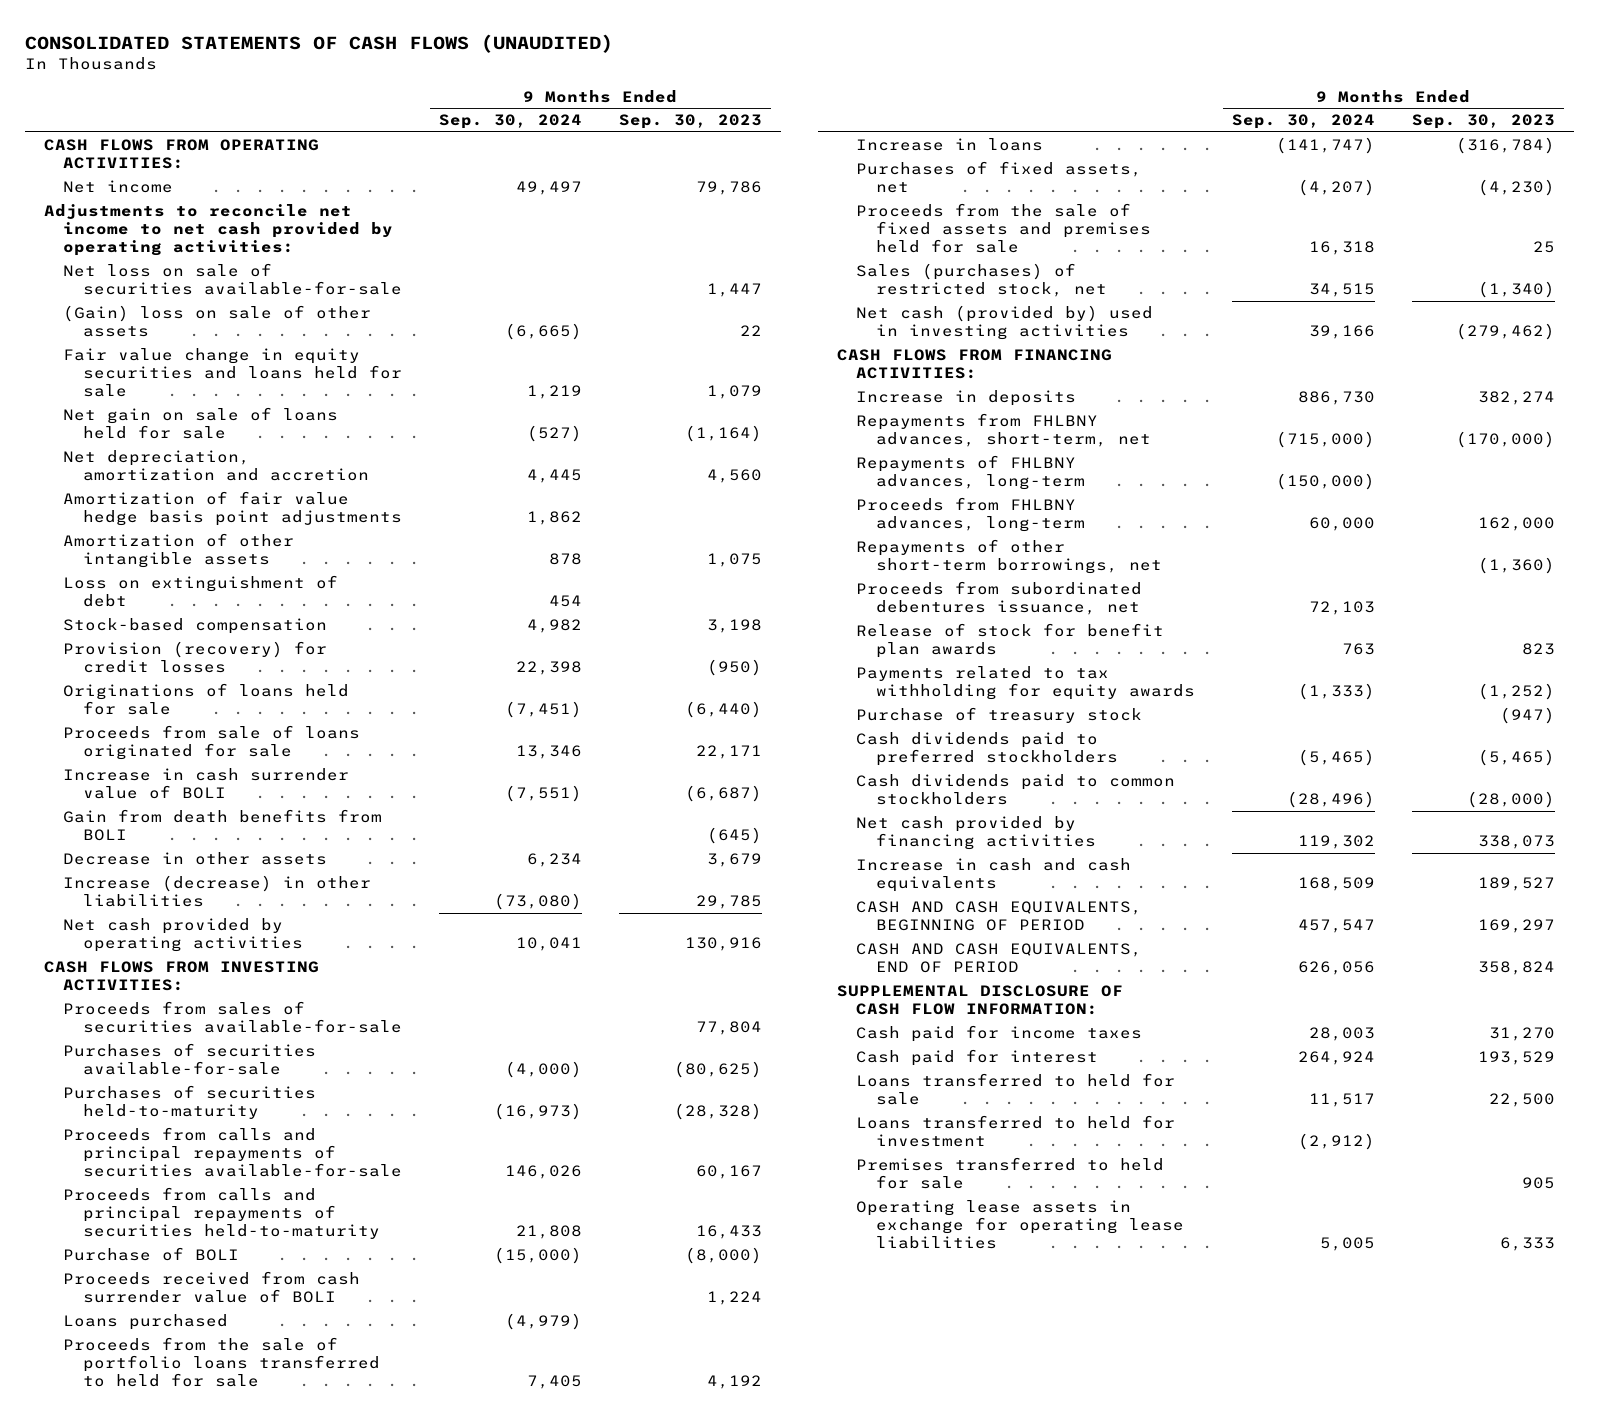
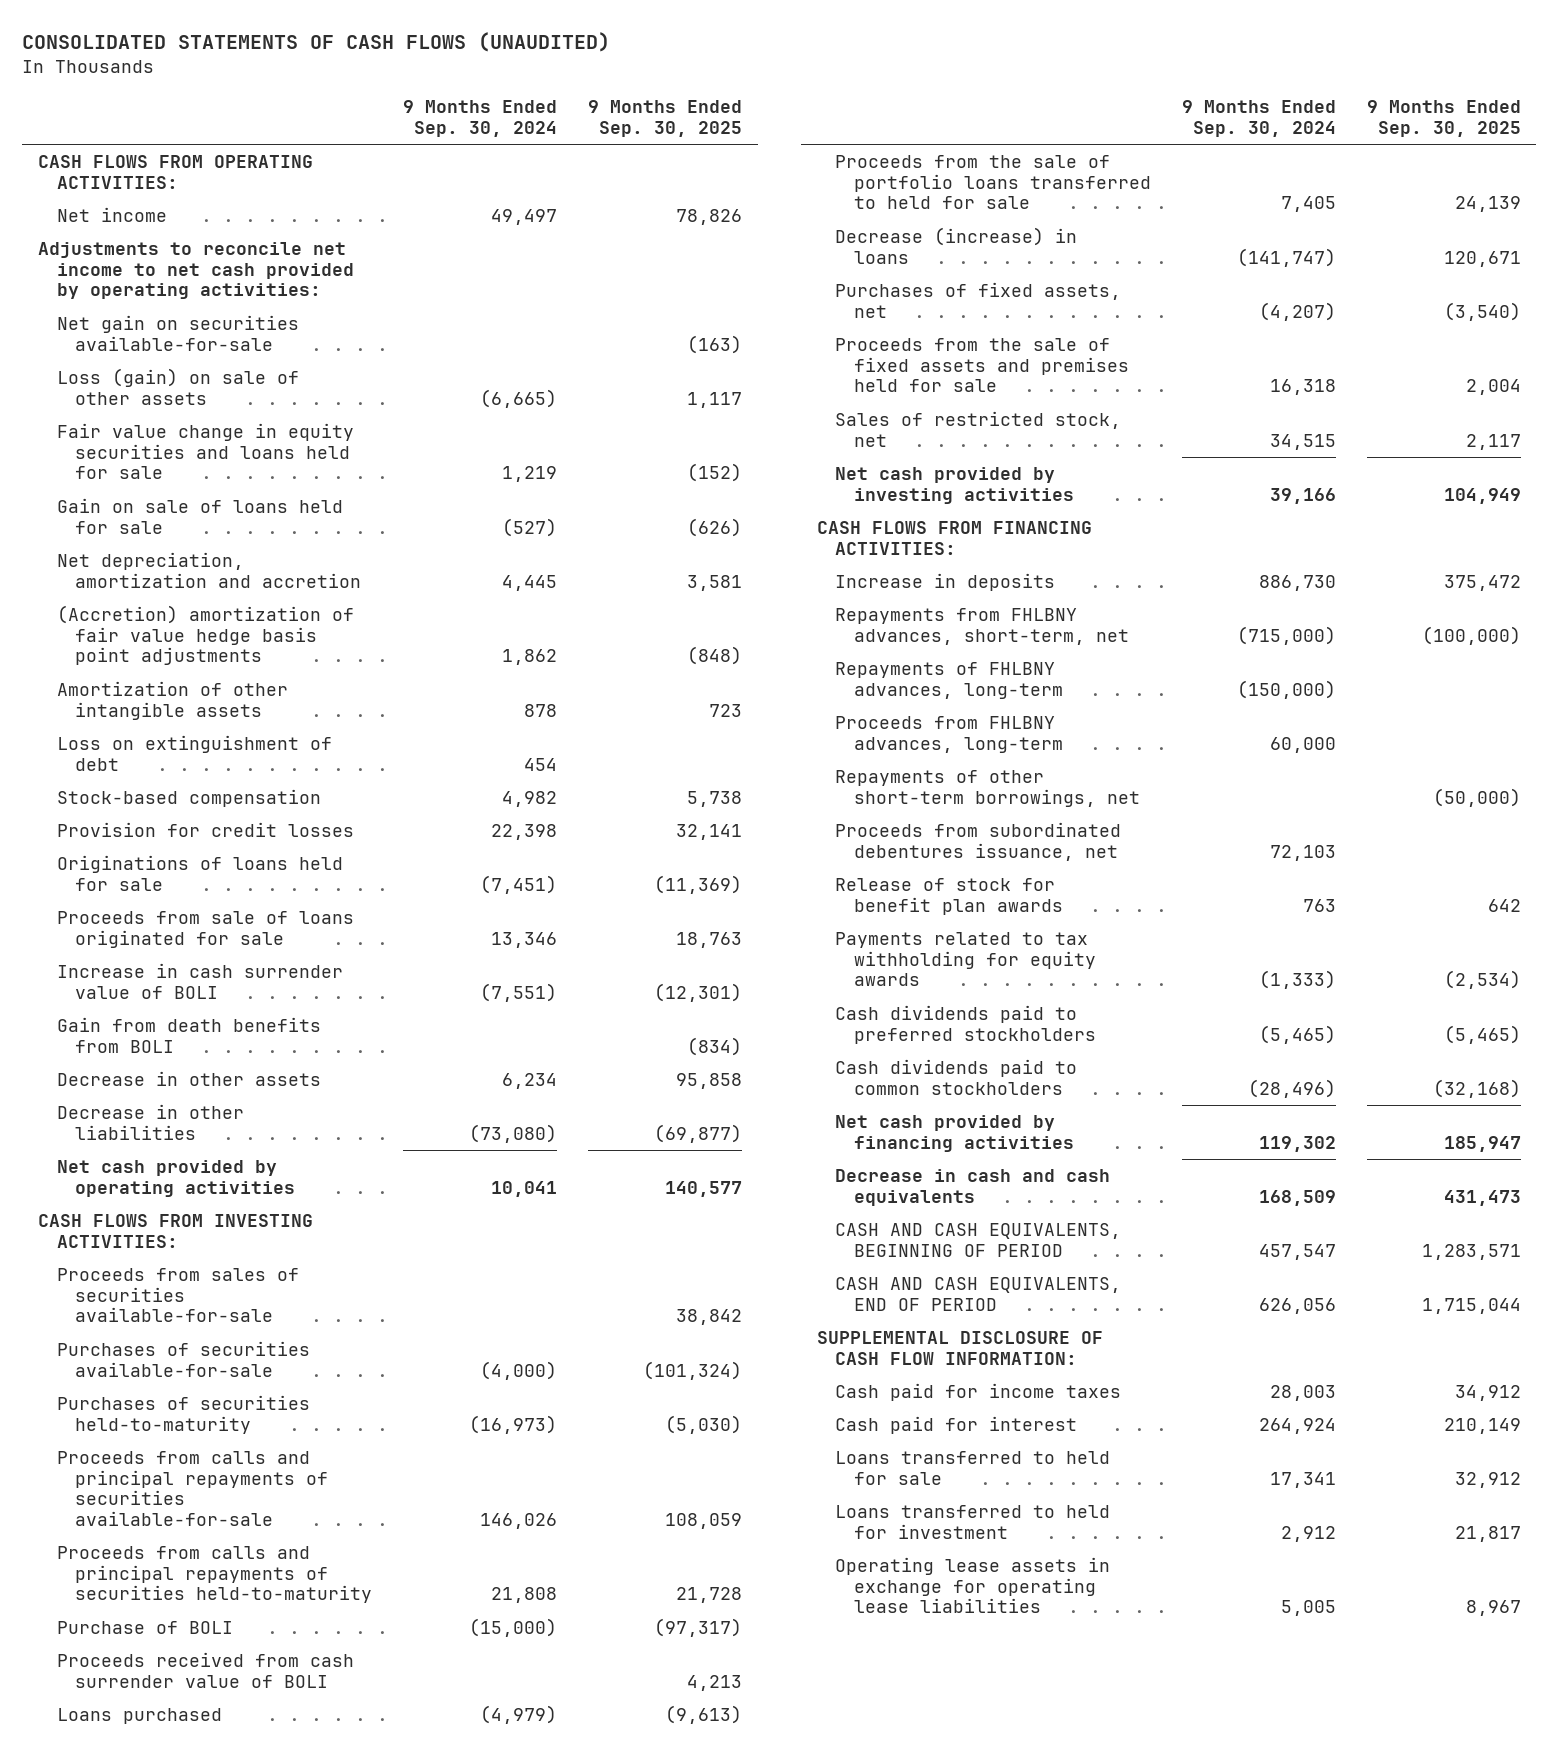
- | 9 Months Ended Sep. 30, 2024 | 9 Months Ended Sep. 30, 2023
+ | 9 Months Ended Sep. 30, 2024 | 9 Months Ended Sep. 30, 2025
- Net loss on sale of securities available-for-sale | | 1,447
- (Gain) loss on sale of other assets | (6,665) | 22
+ Net gain on securities available-for-sale | | (163)
+ Loss (gain) on sale of other assets | (6,665) | 1,117
- Net gain on sale of loans held for sale | (527) | (1,164)
+ Gain on sale of loans held for sale | (527) | (626)
- Amortization of fair value hedge basis point adjustments | 1,862 |
+ (Accretion) amortization of fair value hedge basis point adjustments | 1,862 | (848)
- Provision (recovery) for credit losses | 22,398 | (950)
+ Provision for credit losses | 22,398 | 32,141
- Increase (decrease) in other liabilities | (73,080) | 29,785
+ Decrease in other liabilities | (73,080) | (69,877)
- Increase in loans | (141,747) | (316,784)
+ Decrease (increase) in loans | (141,747) | 120,671
- Sales (purchases) of restricted stock, net | 34,515 | (1,340)
- Net cash (provided by) used in investing activities | 39,166 | (279,462)
+ Sales of restricted stock, net | 34,515 | 2,117
+ Net cash provided by investing activities | 39,166 | 104,949
- Purchase of treasury stock | | (947)
- Increase in cash and cash equivalents | 168,509 | 189,527
+ Decrease in cash and cash equivalents | 168,509 | 431,473
- Loans transferred to held for sale | 11,517 | 22,500
- Loans transferred to held for investment | (2,912) |
- Premises transferred to held for sale | | 905
+ Loans transferred to held for sale | 17,341 | 32,912
+ Loans transferred to held for investment | 2,912 | 21,817

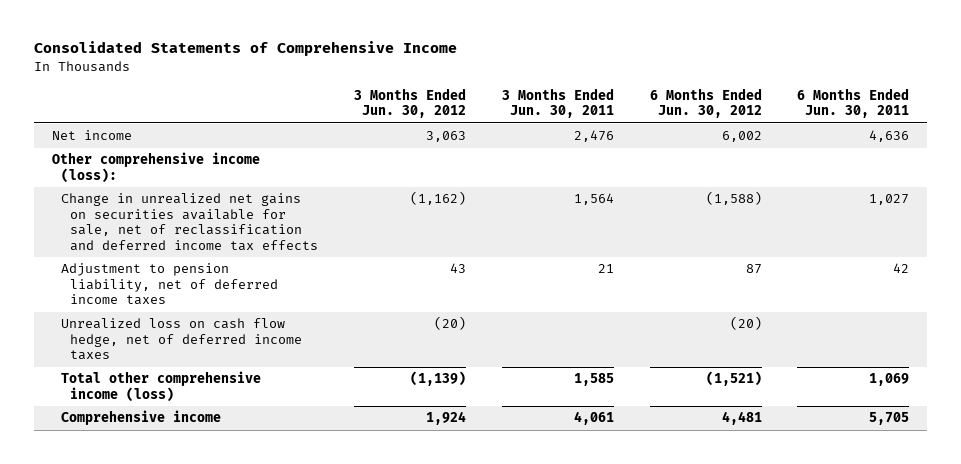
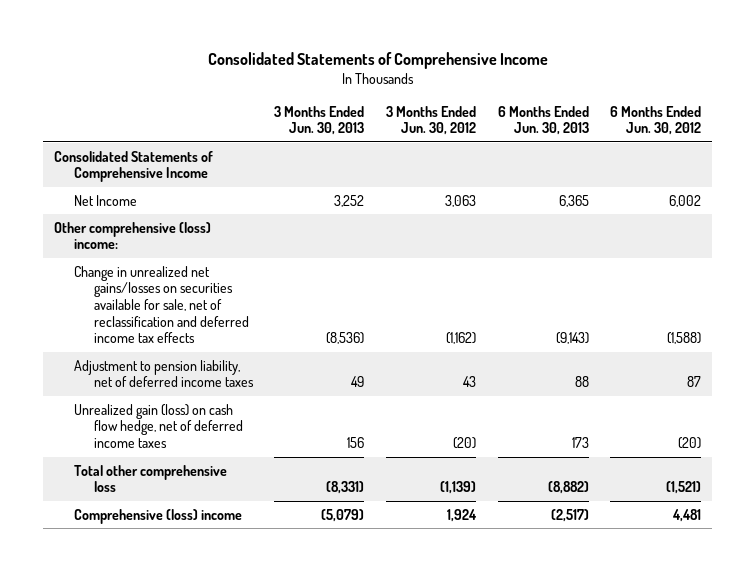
- | 3 Months Ended Jun. 30, 2012 | 3 Months Ended Jun. 30, 2011 | 6 Months Ended Jun. 30, 2012 | 6 Months Ended Jun. 30, 2011
+ | 3 Months Ended Jun. 30, 2013 | 3 Months Ended Jun. 30, 2012 | 6 Months Ended Jun. 30, 2013 | 6 Months Ended Jun. 30, 2012
- Net income | 3,063 | 2,476 | 6,002 | 4,636
- Other comprehensive income (loss):
- Change in unrealized net gains on securities available for sale, net of reclassification and deferred income tax effects | (1,162) | 1,564 | (1,588) | 1,027
+ Consolidated Statements of Comprehensive Income
+ Net Income | 3,252 | 3,063 | 6,365 | 6,002
+ Other comprehensive (loss) income:
+ Change in unrealized net gains/losses on securities available for sale, net of reclassification and deferred income tax effects | (8,536) | (1,162) | (9,143) | (1,588)
- Unrealized loss on cash flow hedge, net of deferred income taxes | (20) | | (20) |
- Total other comprehensive income (loss) | (1,139) | 1,585 | (1,521) | 1,069
- Comprehensive income | 1,924 | 4,061 | 4,481 | 5,705
+ Unrealized gain (loss) on cash flow hedge, net of deferred income taxes | 156 | (20) | 173 | (20)
+ Total other comprehensive loss | (8,331) | (1,139) | (8,882) | (1,521)
+ Comprehensive (loss) income | (5,079) | 1,924 | (2,517) | 4,481

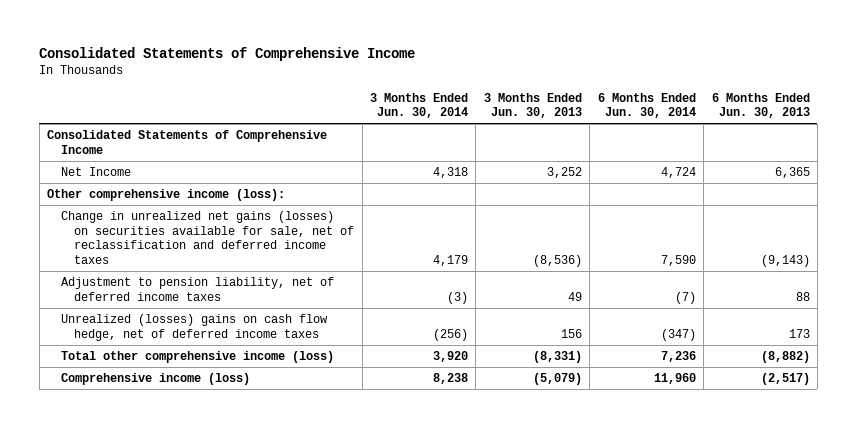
- | 3 Months Ended Jun. 30, 2013 | 3 Months Ended Jun. 30, 2012 | 6 Months Ended Jun. 30, 2013 | 6 Months Ended Jun. 30, 2012
+ | 3 Months Ended Jun. 30, 2014 | 3 Months Ended Jun. 30, 2013 | 6 Months Ended Jun. 30, 2014 | 6 Months Ended Jun. 30, 2013
- Other comprehensive (loss) income:
- Change in unrealized net gains/losses on securities available for sale, net of reclassification and deferred income tax effects | (8,536) | (1,162) | (9,143) | (1,588)
+ Other comprehensive income (loss):
+ Change in unrealized net gains (losses) on securities available for sale, net of reclassification and deferred income taxes | 4,179 | (8,536) | 7,590 | (9,143)
- Unrealized gain (loss) on cash flow hedge, net of deferred income taxes | 156 | (20) | 173 | (20)
- Total other comprehensive loss | (8,331) | (1,139) | (8,882) | (1,521)
- Comprehensive (loss) income | (5,079) | 1,924 | (2,517) | 4,481
+ Unrealized (losses) gains on cash flow hedge, net of deferred income taxes | (256) | 156 | (347) | 173
+ Total other comprehensive income (loss) | 3,920 | (8,331) | 7,236 | (8,882)
+ Comprehensive income (loss) | 8,238 | (5,079) | 11,960 | (2,517)

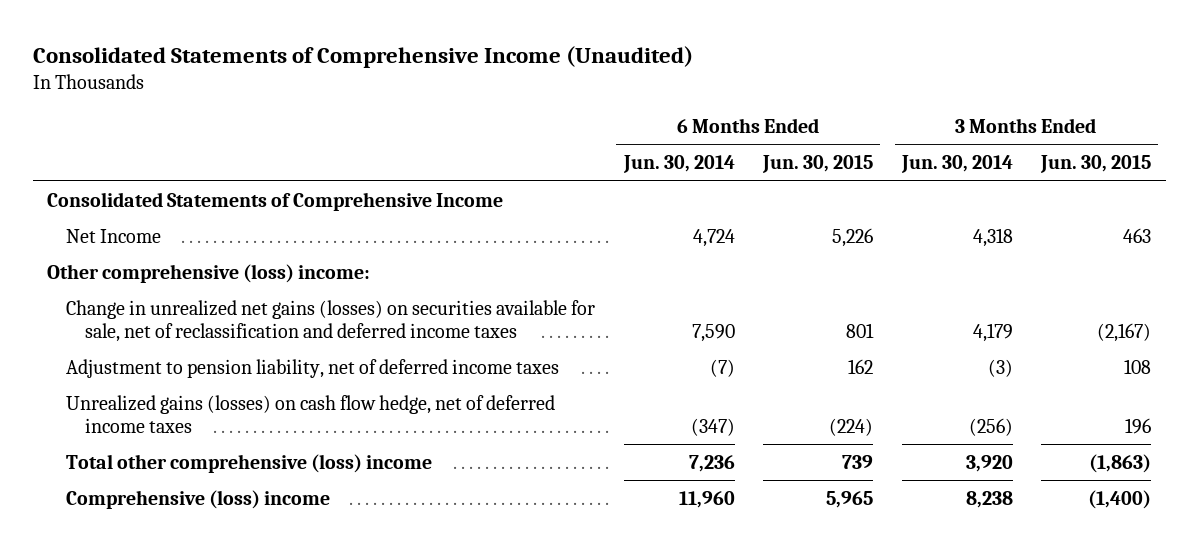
- Consolidated Statements of Comprehensive Income
+ Consolidated Statements of Comprehensive Income (Unaudited)
- | 3 Months Ended Jun. 30, 2014 | 3 Months Ended Jun. 30, 2013 | 6 Months Ended Jun. 30, 2014 | 6 Months Ended Jun. 30, 2013
+ | 6 Months Ended Jun. 30, 2014 | 6 Months Ended Jun. 30, 2015 | 3 Months Ended Jun. 30, 2014 | 3 Months Ended Jun. 30, 2015
- Other comprehensive income (loss):
+ Other comprehensive (loss) income:
- Unrealized (losses) gains on cash flow hedge, net of deferred income taxes | (256) | 156 | (347) | 173
- Total other comprehensive income (loss) | 3,920 | (8,331) | 7,236 | (8,882)
- Comprehensive income (loss) | 8,238 | (5,079) | 11,960 | (2,517)
+ Unrealized gains (losses) on cash flow hedge, net of deferred income taxes | (347) | (224) | (256) | 196
+ Total other comprehensive (loss) income | 7,236 | 739 | 3,920 | (1,863)
+ Comprehensive (loss) income | 11,960 | 5,965 | 8,238 | (1,400)

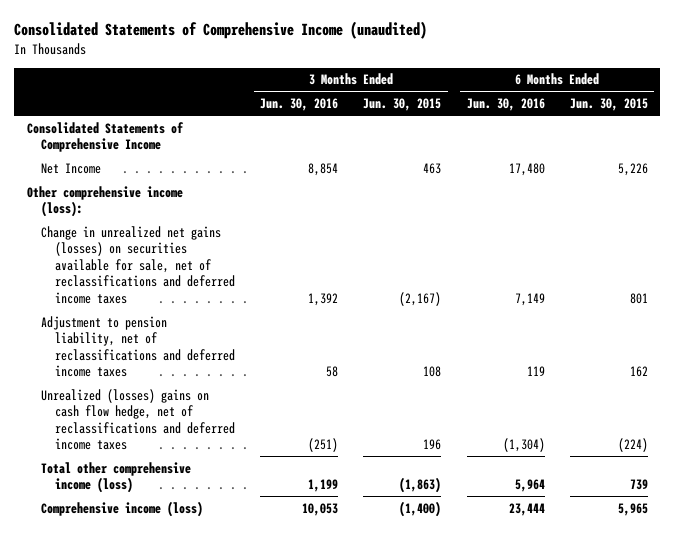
- Consolidated Statements of Comprehensive Income (Unaudited)
+ Consolidated Statements of Comprehensive Income (unaudited)
- | 6 Months Ended Jun. 30, 2014 | 6 Months Ended Jun. 30, 2015 | 3 Months Ended Jun. 30, 2014 | 3 Months Ended Jun. 30, 2015
+ | 3 Months Ended Jun. 30, 2016 | 3 Months Ended Jun. 30, 2015 | 6 Months Ended Jun. 30, 2016 | 6 Months Ended Jun. 30, 2015
- Other comprehensive (loss) income:
- Change in unrealized net gains (losses) on securities available for sale, net of reclassification and deferred income taxes | 7,590 | 801 | 4,179 | (2,167)
- Adjustment to pension liability, net of deferred income taxes | (7) | 162 | (3) | 108
- Unrealized gains (losses) on cash flow hedge, net of deferred income taxes | (347) | (224) | (256) | 196
- Total other comprehensive (loss) income | 7,236 | 739 | 3,920 | (1,863)
- Comprehensive (loss) income | 11,960 | 5,965 | 8,238 | (1,400)
+ Other comprehensive income (loss):
+ Change in unrealized net gains (losses) on securities available for sale, net of reclassifications and deferred income taxes | 1,392 | (2,167) | 7,149 | 801
+ Adjustment to pension liability, net of reclassifications and deferred income taxes | 58 | 108 | 119 | 162
+ Unrealized (losses) gains on cash flow hedge, net of reclassifications and deferred income taxes | (251) | 196 | (1,304) | (224)
+ Total other comprehensive income (loss) | 1,199 | (1,863) | 5,964 | 739
+ Comprehensive income (loss) | 10,053 | (1,400) | 23,444 | 5,965

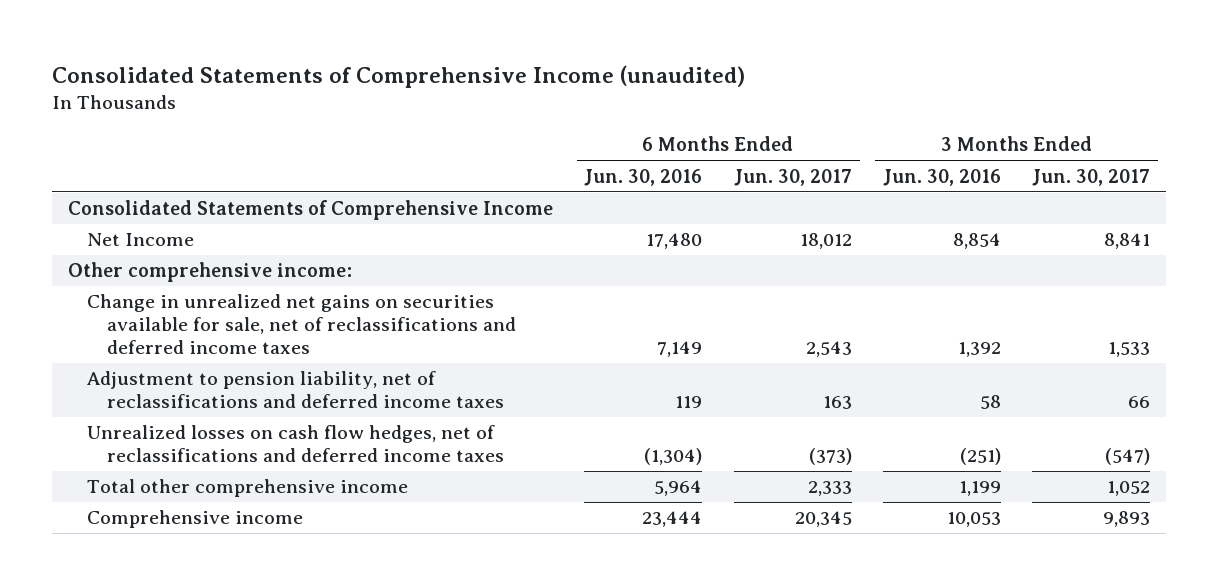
- | 3 Months Ended Jun. 30, 2016 | 3 Months Ended Jun. 30, 2015 | 6 Months Ended Jun. 30, 2016 | 6 Months Ended Jun. 30, 2015
+ | 6 Months Ended Jun. 30, 2016 | 6 Months Ended Jun. 30, 2017 | 3 Months Ended Jun. 30, 2016 | 3 Months Ended Jun. 30, 2017
- Other comprehensive income (loss):
- Change in unrealized net gains (losses) on securities available for sale, net of reclassifications and deferred income taxes | 1,392 | (2,167) | 7,149 | 801
+ Other comprehensive income:
+ Change in unrealized net gains on securities available for sale, net of reclassifications and deferred income taxes | 7,149 | 2,543 | 1,392 | 1,533
- Unrealized (losses) gains on cash flow hedge, net of reclassifications and deferred income taxes | (251) | 196 | (1,304) | (224)
- Total other comprehensive income (loss) | 1,199 | (1,863) | 5,964 | 739
- Comprehensive income (loss) | 10,053 | (1,400) | 23,444 | 5,965
+ Unrealized losses on cash flow hedges, net of reclassifications and deferred income taxes | (1,304) | (373) | (251) | (547)
+ Total other comprehensive income | 5,964 | 2,333 | 1,199 | 1,052
+ Comprehensive income | 23,444 | 20,345 | 10,053 | 9,893

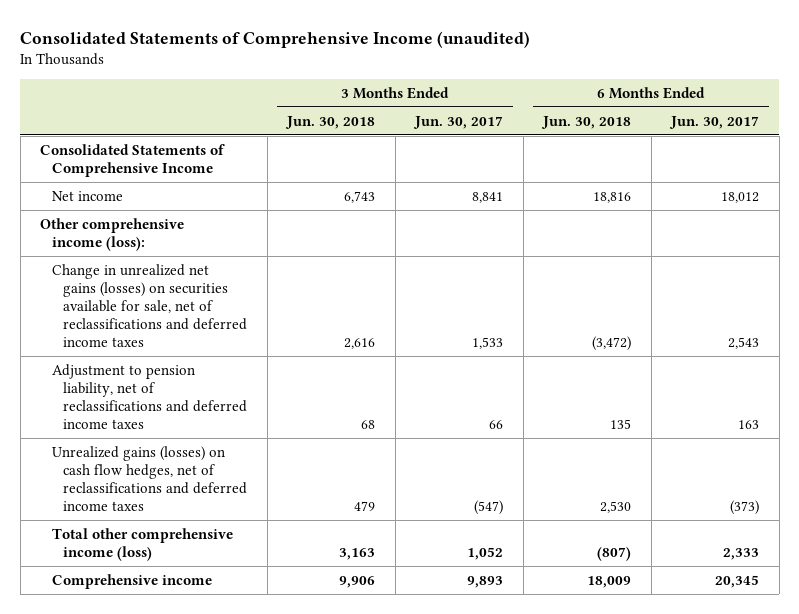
- | 6 Months Ended Jun. 30, 2016 | 6 Months Ended Jun. 30, 2017 | 3 Months Ended Jun. 30, 2016 | 3 Months Ended Jun. 30, 2017
+ | 3 Months Ended Jun. 30, 2018 | 3 Months Ended Jun. 30, 2017 | 6 Months Ended Jun. 30, 2018 | 6 Months Ended Jun. 30, 2017
- Net Income | 17,480 | 18,012 | 8,854 | 8,841
- Other comprehensive income:
- Change in unrealized net gains on securities available for sale, net of reclassifications and deferred income taxes | 7,149 | 2,543 | 1,392 | 1,533
+ Net income | 6,743 | 8,841 | 18,816 | 18,012
+ Other comprehensive income (loss):
+ Change in unrealized net gains (losses) on securities available for sale, net of reclassifications and deferred income taxes | 2,616 | 1,533 | (3,472) | 2,543
- Unrealized losses on cash flow hedges, net of reclassifications and deferred income taxes | (1,304) | (373) | (251) | (547)
- Total other comprehensive income | 5,964 | 2,333 | 1,199 | 1,052
+ Unrealized gains (losses) on cash flow hedges, net of reclassifications and deferred income taxes | 479 | (547) | 2,530 | (373)
+ Total other comprehensive income (loss) | 3,163 | 1,052 | (807) | 2,333

